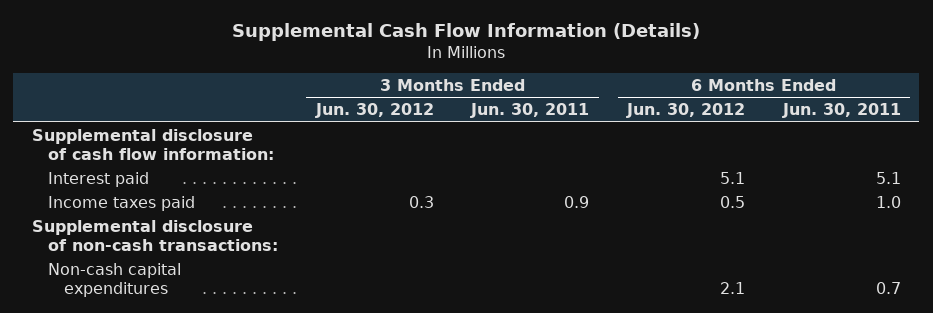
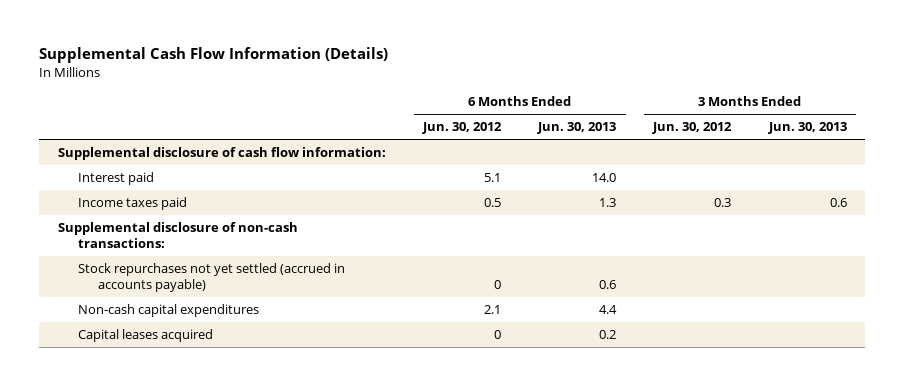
- | 3 Months Ended Jun. 30, 2012 | 3 Months Ended Jun. 30, 2011 | 6 Months Ended Jun. 30, 2012 | 6 Months Ended Jun. 30, 2011
+ | 6 Months Ended Jun. 30, 2012 | 6 Months Ended Jun. 30, 2013 | 3 Months Ended Jun. 30, 2012 | 3 Months Ended Jun. 30, 2013
+ Stock repurchases not yet settled (accrued in accounts payable) | 0 | 0.6 | |
+ Capital leases acquired | 0 | 0.2 | |

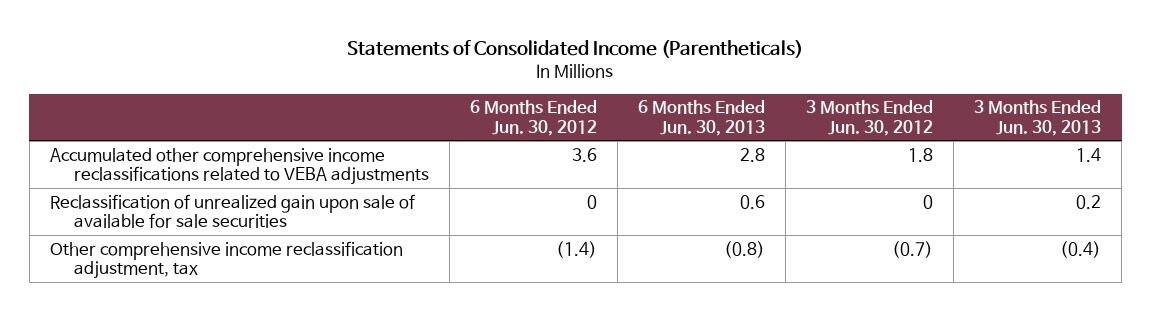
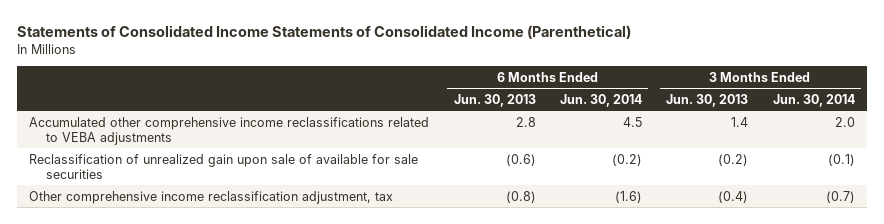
- Statements of Consolidated Income (Parentheticals)
+ Statements of Consolidated Income Statements of Consolidated Income (Parenthetical)
- | 6 Months Ended Jun. 30, 2012 | 6 Months Ended Jun. 30, 2013 | 3 Months Ended Jun. 30, 2012 | 3 Months Ended Jun. 30, 2013
+ | 6 Months Ended Jun. 30, 2013 | 6 Months Ended Jun. 30, 2014 | 3 Months Ended Jun. 30, 2013 | 3 Months Ended Jun. 30, 2014
- Reclassification of unrealized gain upon sale of available for sale securities | 0 | 0.6 | 0 | 0.2
+ Reclassification of unrealized gain upon sale of available for sale securities | (0.6) | (0.2) | (0.2) | (0.1)

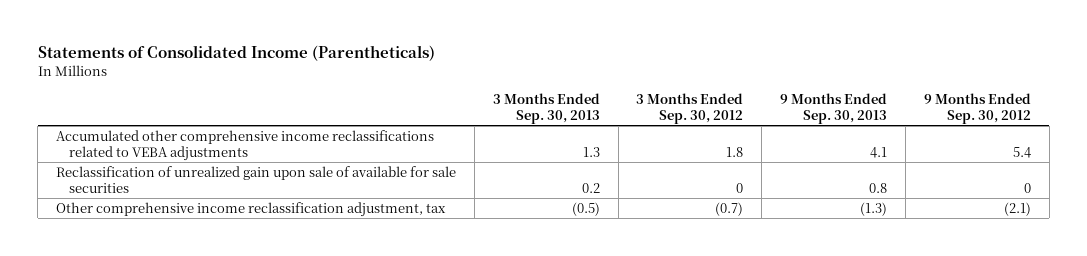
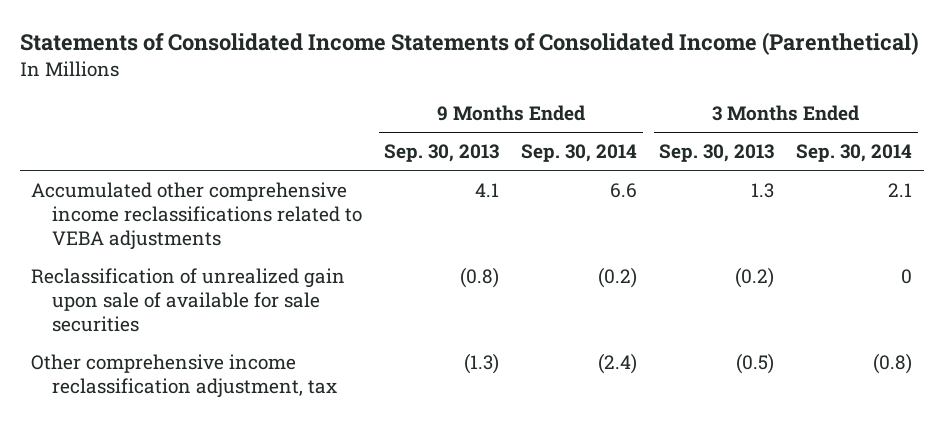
- Statements of Consolidated Income (Parentheticals)
+ Statements of Consolidated Income Statements of Consolidated Income (Parenthetical)
- | 3 Months Ended Sep. 30, 2013 | 3 Months Ended Sep. 30, 2012 | 9 Months Ended Sep. 30, 2013 | 9 Months Ended Sep. 30, 2012
+ | 9 Months Ended Sep. 30, 2013 | 9 Months Ended Sep. 30, 2014 | 3 Months Ended Sep. 30, 2013 | 3 Months Ended Sep. 30, 2014
- Reclassification of unrealized gain upon sale of available for sale securities | 0.2 | 0 | 0.8 | 0
+ Reclassification of unrealized gain upon sale of available for sale securities | (0.8) | (0.2) | (0.2) | 0

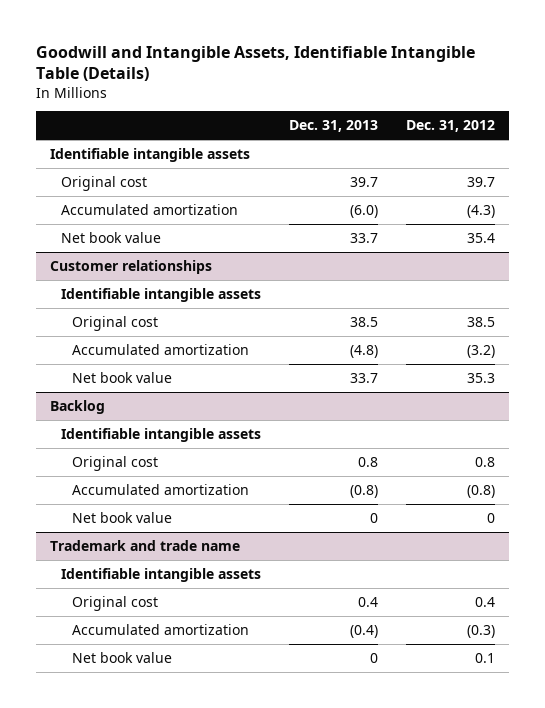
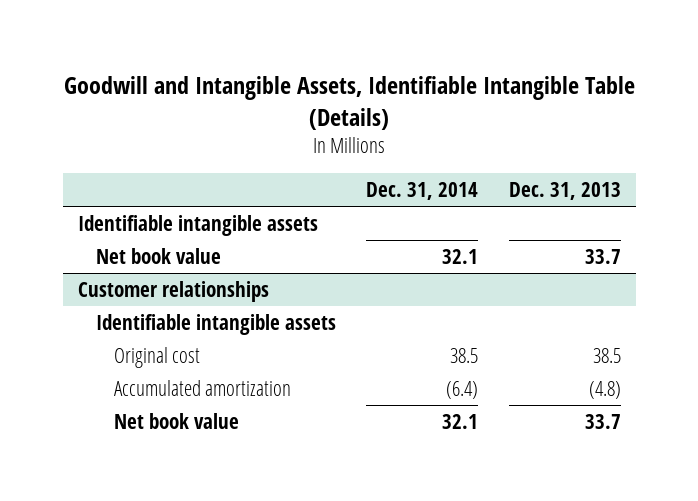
- | Dec. 31, 2013 | Dec. 31, 2012
+ | Dec. 31, 2014 | Dec. 31, 2013
- Original cost | 39.7 | 39.7
- Accumulated amortization | (6.0) | (4.3)
- Backlog
- Identifiable intangible assets
- Original cost | 0.8 | 0.8
- Accumulated amortization | (0.8) | (0.8)
- Net book value | 0 | 0
- Trademark and trade name
- Identifiable intangible assets
- Original cost | 0.4 | 0.4
- Accumulated amortization | (0.4) | (0.3)
- Net book value | 0 | 0.1

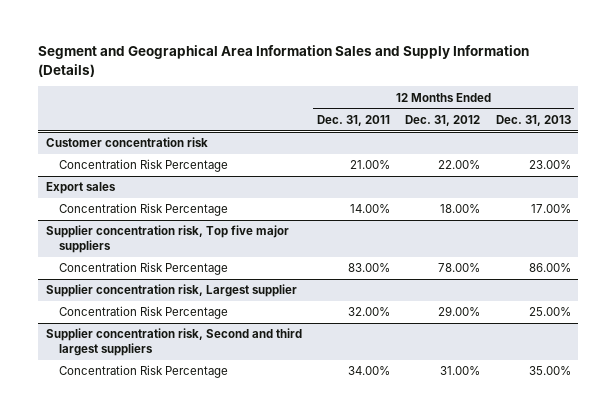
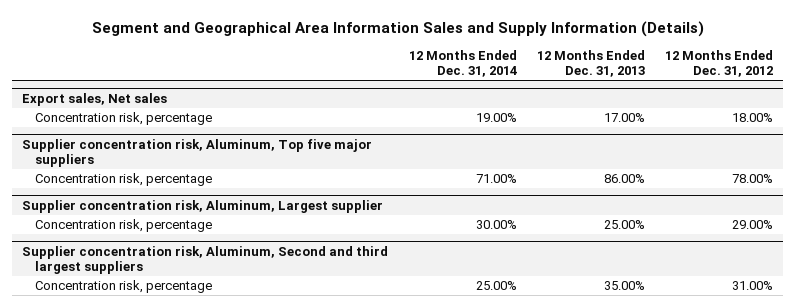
- | 12 Months Ended Dec. 31, 2011 | 12 Months Ended Dec. 31, 2012 | 12 Months Ended Dec. 31, 2013
+ | 12 Months Ended Dec. 31, 2014 | 12 Months Ended Dec. 31, 2013 | 12 Months Ended Dec. 31, 2012
- Customer concentration risk
- Concentration Risk Percentage | 21.00% | 22.00% | 23.00%
- Export sales
- Concentration Risk Percentage | 14.00% | 18.00% | 17.00%
- Supplier concentration risk, Top five major suppliers
- Concentration Risk Percentage | 83.00% | 78.00% | 86.00%
- Supplier concentration risk, Largest supplier
- Concentration Risk Percentage | 32.00% | 29.00% | 25.00%
- Supplier concentration risk, Second and third largest suppliers
- Concentration Risk Percentage | 34.00% | 31.00% | 35.00%
+ Export sales, Net sales
+ Concentration risk, percentage | 19.00% | 17.00% | 18.00%
+ Supplier concentration risk, Aluminum, Top five major suppliers
+ Concentration risk, percentage | 71.00% | 86.00% | 78.00%
+ Supplier concentration risk, Aluminum, Largest supplier
+ Concentration risk, percentage | 30.00% | 25.00% | 29.00%
+ Supplier concentration risk, Aluminum, Second and third largest suppliers
+ Concentration risk, percentage | 25.00% | 35.00% | 31.00%

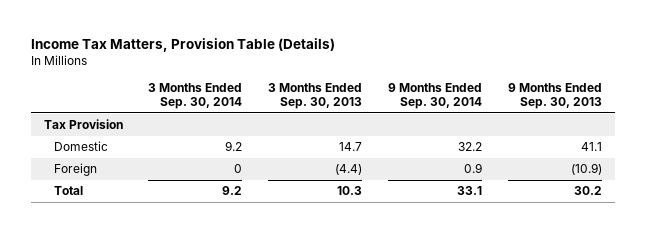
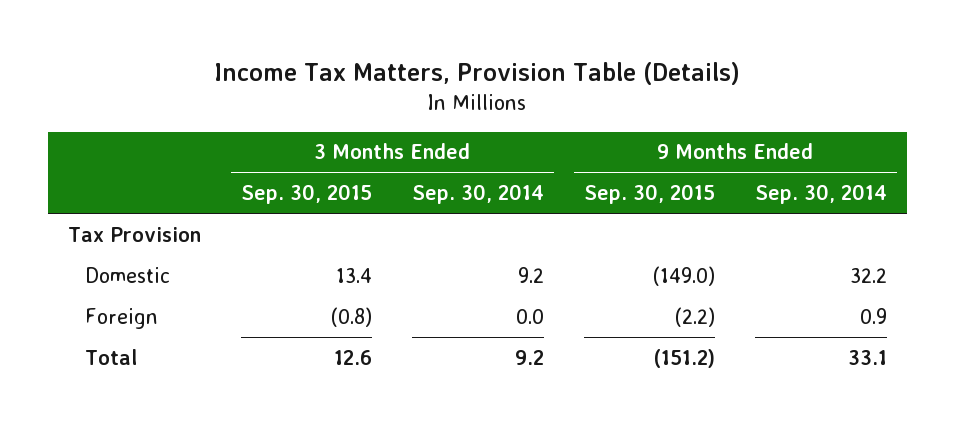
- | 3 Months Ended Sep. 30, 2014 | 3 Months Ended Sep. 30, 2013 | 9 Months Ended Sep. 30, 2014 | 9 Months Ended Sep. 30, 2013
+ | 3 Months Ended Sep. 30, 2015 | 3 Months Ended Sep. 30, 2014 | 9 Months Ended Sep. 30, 2015 | 9 Months Ended Sep. 30, 2014
- Foreign | 0 | (4.4) | 0.9 | (10.9)
+ Foreign | (0.8) | 0.0 | (2.2) | 0.9

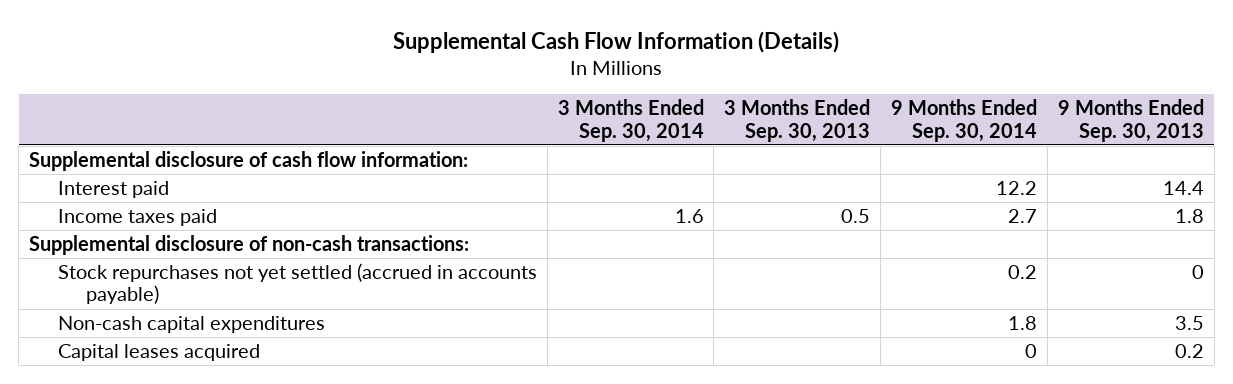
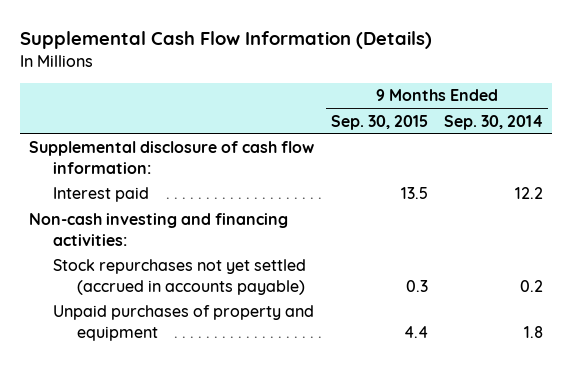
- | 3 Months Ended Sep. 30, 2014 | 3 Months Ended Sep. 30, 2013 | 9 Months Ended Sep. 30, 2014 | 9 Months Ended Sep. 30, 2013
+ | 9 Months Ended Sep. 30, 2015 | 9 Months Ended Sep. 30, 2014
- Income taxes paid | 1.6 | 0.5 | 2.7 | 1.8
- Supplemental disclosure of non-cash transactions:
+ Non-cash investing and financing activities:
- Non-cash capital expenditures | | | 1.8 | 3.5
- Capital leases acquired | | | 0 | 0.2
+ Unpaid purchases of property and equipment | 4.4 | 1.8

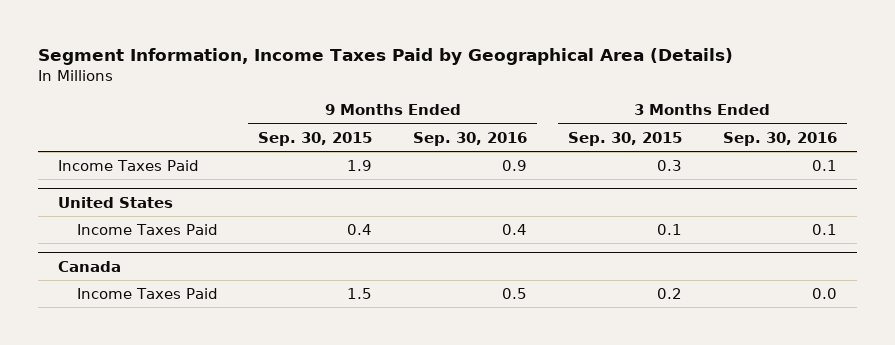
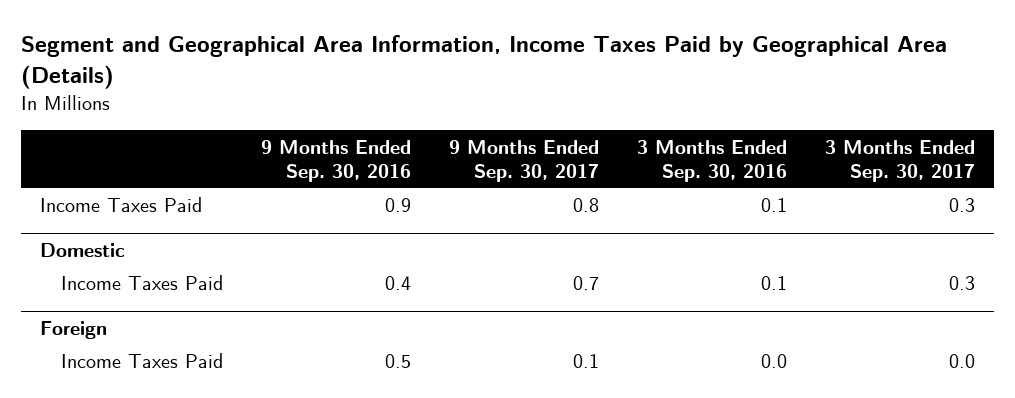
- Segment Information, Income Taxes Paid by Geographical Area (Details)
+ Segment and Geographical Area Information, Income Taxes Paid by Geographical Area (Details)
- | 9 Months Ended Sep. 30, 2015 | 9 Months Ended Sep. 30, 2016 | 3 Months Ended Sep. 30, 2015 | 3 Months Ended Sep. 30, 2016
+ | 9 Months Ended Sep. 30, 2016 | 9 Months Ended Sep. 30, 2017 | 3 Months Ended Sep. 30, 2016 | 3 Months Ended Sep. 30, 2017
- United States
+ Domestic
- Canada
+ Foreign

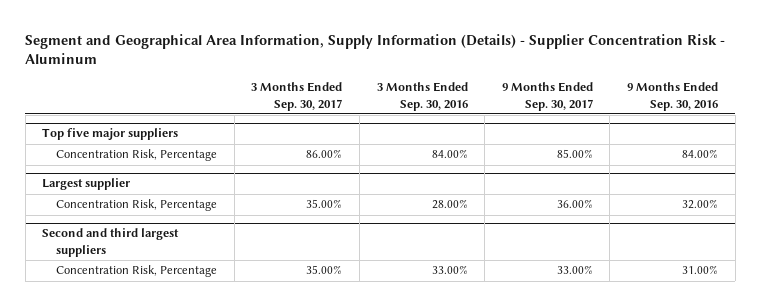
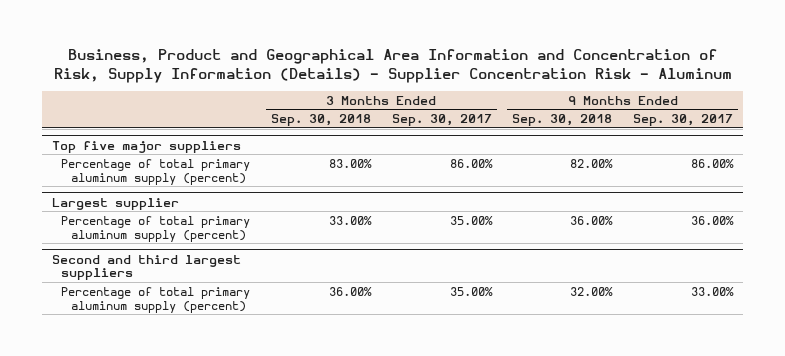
- Segment and Geographical Area Information, Supply Information (Details) - Supplier Concentration Risk - Aluminum
+ Business, Product and Geographical Area Information and Concentration of Risk, Supply Information (Details) - Supplier Concentration Risk - Aluminum
- | 3 Months Ended Sep. 30, 2017 | 3 Months Ended Sep. 30, 2016 | 9 Months Ended Sep. 30, 2017 | 9 Months Ended Sep. 30, 2016
+ | 3 Months Ended Sep. 30, 2018 | 3 Months Ended Sep. 30, 2017 | 9 Months Ended Sep. 30, 2018 | 9 Months Ended Sep. 30, 2017
@ Top five major suppliers
- Concentration Risk, Percentage | 86.00% | 84.00% | 85.00% | 84.00%
+ Percentage of total primary aluminum supply (percent) | 83.00% | 86.00% | 82.00% | 86.00%
@ Largest supplier
- Concentration Risk, Percentage | 35.00% | 28.00% | 36.00% | 32.00%
+ Percentage of total primary aluminum supply (percent) | 33.00% | 35.00% | 36.00% | 36.00%
@ Second and third largest suppliers
- Concentration Risk, Percentage | 35.00% | 33.00% | 33.00% | 31.00%
+ Percentage of total primary aluminum supply (percent) | 36.00% | 35.00% | 32.00% | 33.00%

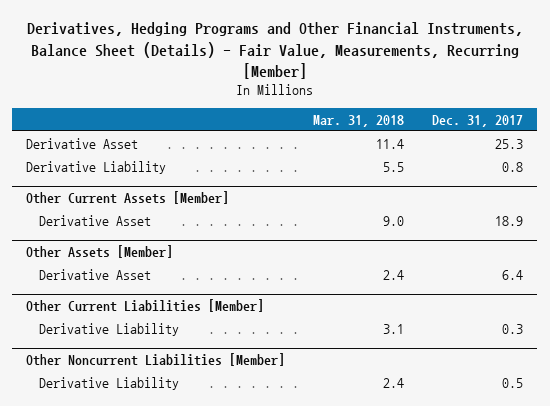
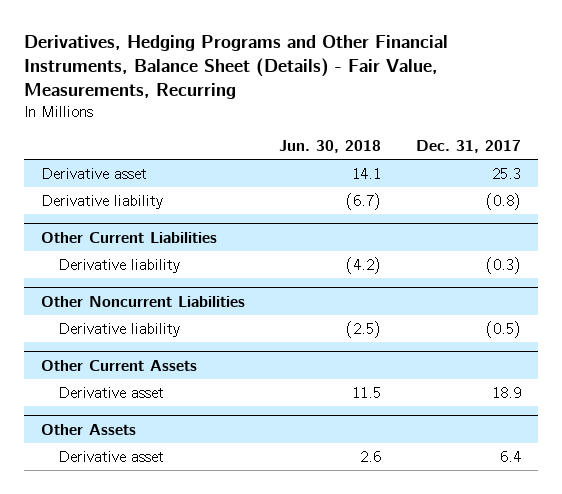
- Derivatives, Hedging Programs and Other Financial Instruments, Balance Sheet (Details) - Fair Value, Measurements, Recurring [Member]
+ Derivatives, Hedging Programs and Other Financial Instruments, Balance Sheet (Details) - Fair Value, Measurements, Recurring
- | Mar. 31, 2018 | Dec. 31, 2017
+ | Jun. 30, 2018 | Dec. 31, 2017
- Derivative Asset | 11.4 | 25.3
- Derivative Liability | 5.5 | 0.8
- Other Current Assets [Member]
- Derivative Asset | 9.0 | 18.9
- Other Assets [Member]
- Derivative Asset | 2.4 | 6.4
- Other Current Liabilities [Member]
- Derivative Liability | 3.1 | 0.3
- Other Noncurrent Liabilities [Member]
- Derivative Liability | 2.4 | 0.5
+ Derivative asset | 14.1 | 25.3
+ Derivative liability | (6.7) | (0.8)
+ Other Current Liabilities
+ Derivative liability | (4.2) | (0.3)
+ Other Noncurrent Liabilities
+ Derivative liability | (2.5) | (0.5)
+ Other Current Assets
+ Derivative asset | 11.5 | 18.9
+ Other Assets
+ Derivative asset | 2.6 | 6.4

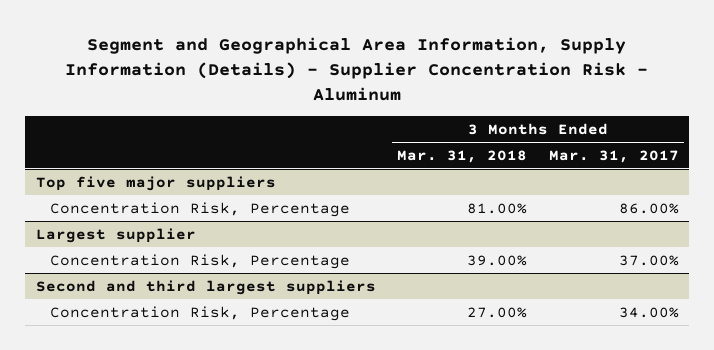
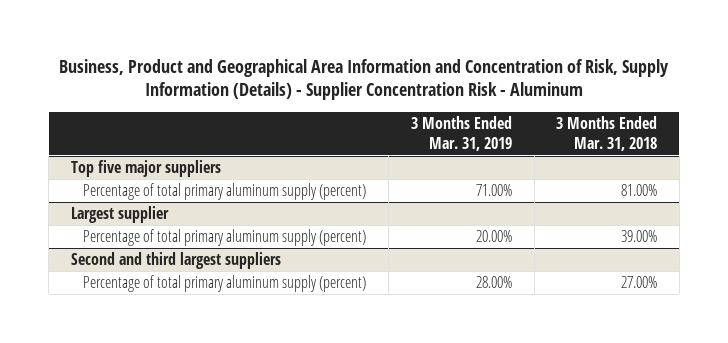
- Segment and Geographical Area Information, Supply Information (Details) - Supplier Concentration Risk - Aluminum
+ Business, Product and Geographical Area Information and Concentration of Risk, Supply Information (Details) - Supplier Concentration Risk - Aluminum
- | 3 Months Ended Mar. 31, 2018 | 3 Months Ended Mar. 31, 2017
+ | 3 Months Ended Mar. 31, 2019 | 3 Months Ended Mar. 31, 2018
@ Top five major suppliers
- Concentration Risk, Percentage | 81.00% | 86.00%
+ Percentage of total primary aluminum supply (percent) | 71.00% | 81.00%
@ Largest supplier
- Concentration Risk, Percentage | 39.00% | 37.00%
+ Percentage of total primary aluminum supply (percent) | 20.00% | 39.00%
@ Second and third largest suppliers
- Concentration Risk, Percentage | 27.00% | 34.00%
+ Percentage of total primary aluminum supply (percent) | 28.00% | 27.00%

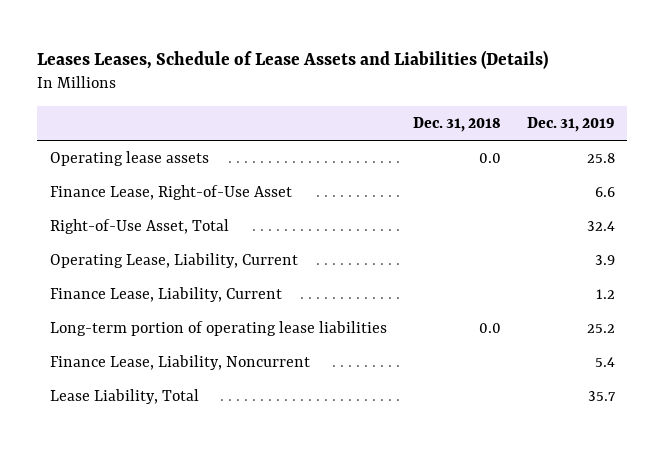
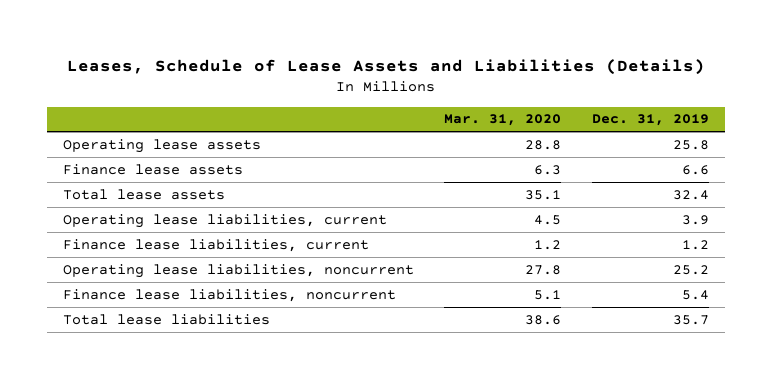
- Leases Leases, Schedule of Lease Assets and Liabilities (Details)
+ Leases, Schedule of Lease Assets and Liabilities (Details)
- | Dec. 31, 2018 | Dec. 31, 2019
+ | Mar. 31, 2020 | Dec. 31, 2019
- Finance Lease, Right-of-Use Asset | | 6.6
- Right-of-Use Asset, Total | | 32.4
- Operating Lease, Liability, Current | | 3.9
- Finance Lease, Liability, Current | | 1.2
- Long-term portion of operating lease liabilities | 0.0 | 25.2
- Finance Lease, Liability, Noncurrent | | 5.4
- Lease Liability, Total | | 35.7
+ Finance lease assets | 6.3 | 6.6
+ Total lease assets | 35.1 | 32.4
+ Operating lease liabilities, current | 4.5 | 3.9
+ Finance lease liabilities, current | 1.2 | 1.2
+ Operating lease liabilities, noncurrent | 27.8 | 25.2
+ Finance lease liabilities, noncurrent | 5.1 | 5.4
+ Total lease liabilities | 38.6 | 35.7

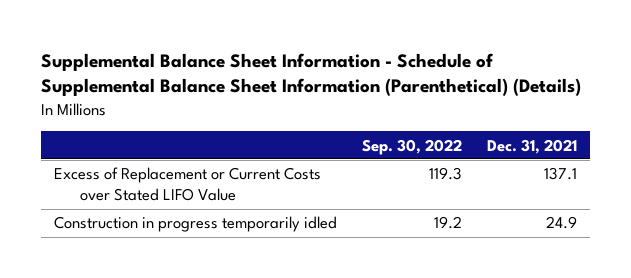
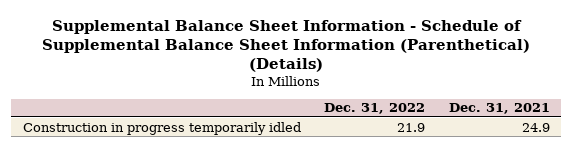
- | Sep. 30, 2022 | Dec. 31, 2021
+ | Dec. 31, 2022 | Dec. 31, 2021
- Excess of Replacement or Current Costs over Stated LIFO Value | 119.3 | 137.1

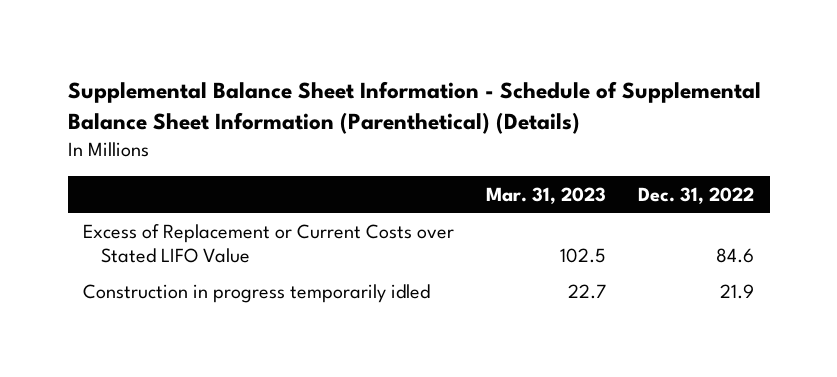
- | Dec. 31, 2022 | Dec. 31, 2021
+ | Mar. 31, 2023 | Dec. 31, 2022
+ Excess of Replacement or Current Costs over Stated LIFO Value | 102.5 | 84.6

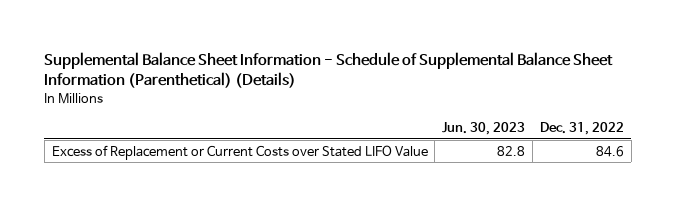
- | Mar. 31, 2023 | Dec. 31, 2022
+ | Jun. 30, 2023 | Dec. 31, 2022
- Construction in progress temporarily idled | 22.7 | 21.9

